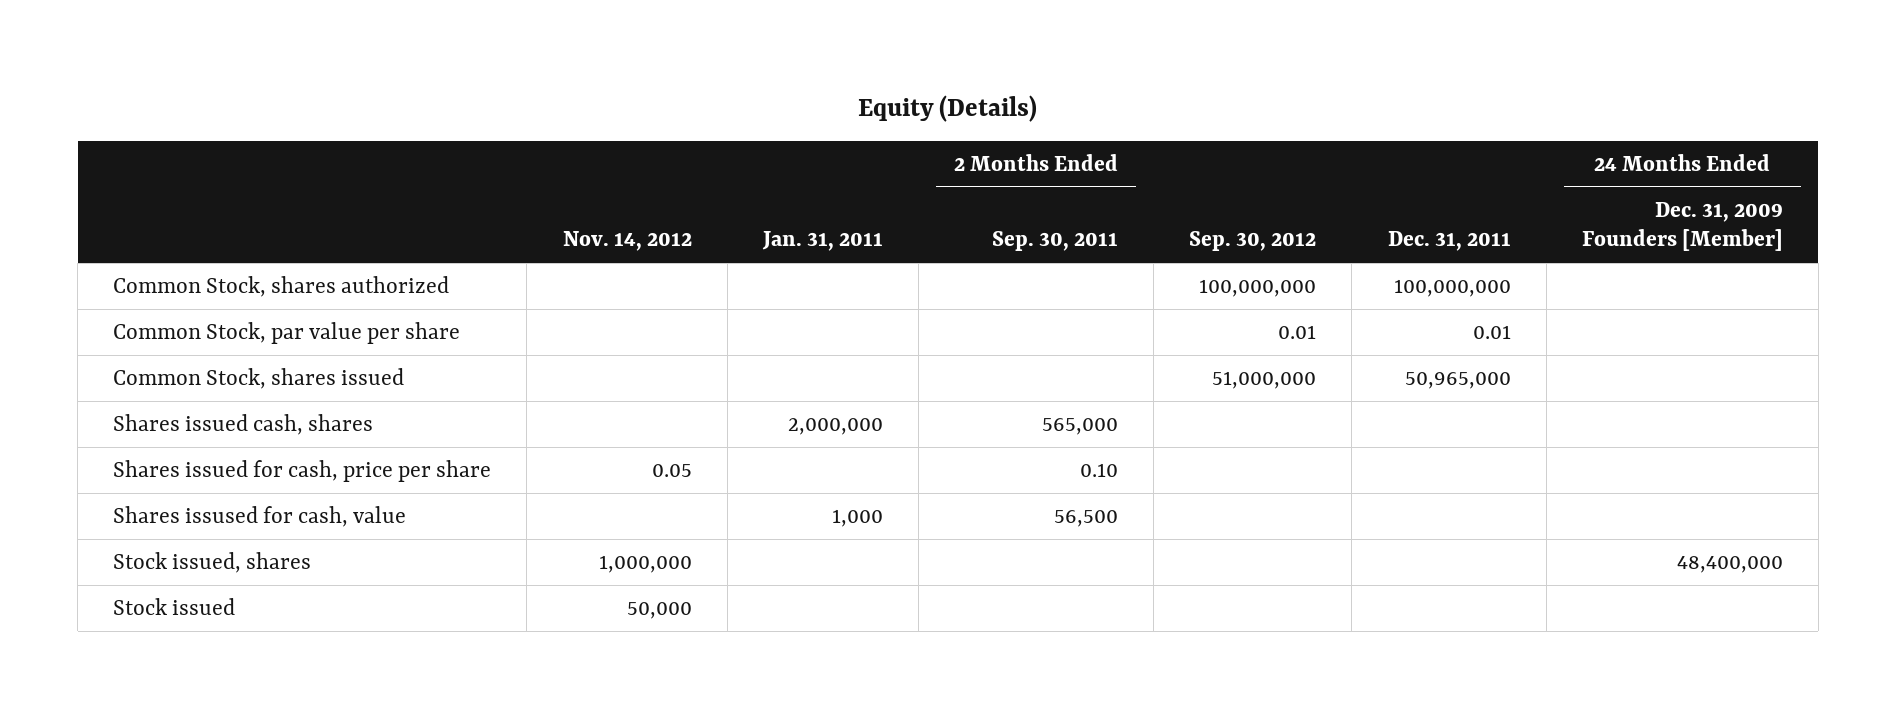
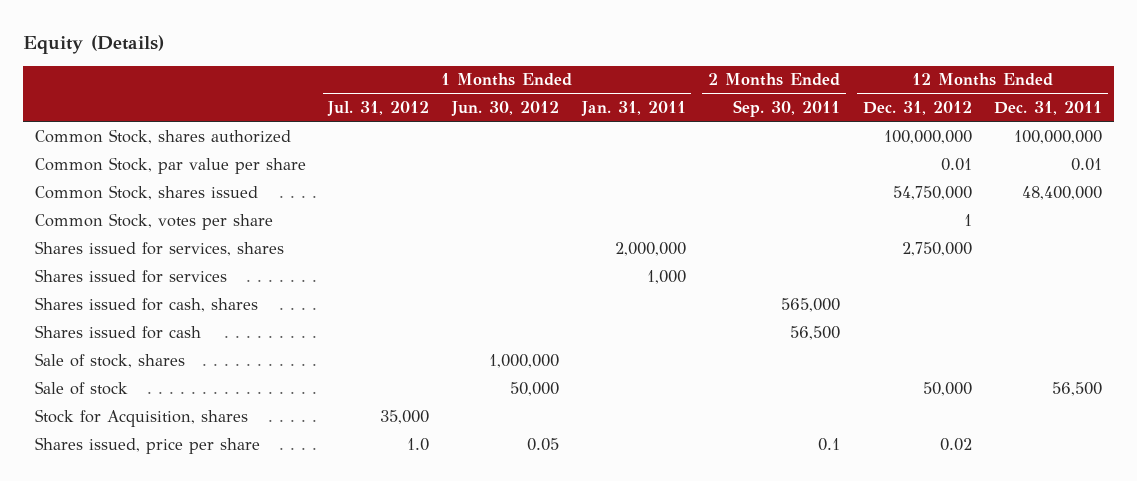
- | Nov. 14, 2012 | Jan. 31, 2011 | 2 Months Ended Sep. 30, 2011 | Sep. 30, 2012 | Dec. 31, 2011 | 24 Months Ended Dec. 31, 2009 Founders [Member]
+ | 1 Months Ended Jul. 31, 2012 | 1 Months Ended Jun. 30, 2012 | 1 Months Ended Jan. 31, 2011 | 2 Months Ended Sep. 30, 2011 | 12 Months Ended Dec. 31, 2012 | 12 Months Ended Dec. 31, 2011
- Shares issued cash, shares | | 2,000,000 | 565,000 | | |
- Shares issued for cash, price per share | 0.05 | | 0.10 | | |
- Shares issused for cash, value | | 1,000 | 56,500 | | |
- Stock issued, shares | 1,000,000 | | | | | 48,400,000
- Stock issued | 50,000 | | | | |
+ Common Stock, votes per share | | | | | 1 |
+ Shares issued for services, shares | | | 2,000,000 | | 2,750,000 |
+ Shares issued for services | | | 1,000 | | |
+ Shares issued for cash, shares | | | | 565,000 | |
+ Shares issued for cash | | | | 56,500 | |
+ Sale of stock, shares | | 1,000,000 | | | |
+ Sale of stock | | 50,000 | | | 50,000 | 56,500
+ Stock for Acquisition, shares | 35,000 | | | | |
+ Shares issued, price per share | 1.0 | 0.05 | | 0.1 | 0.02 |

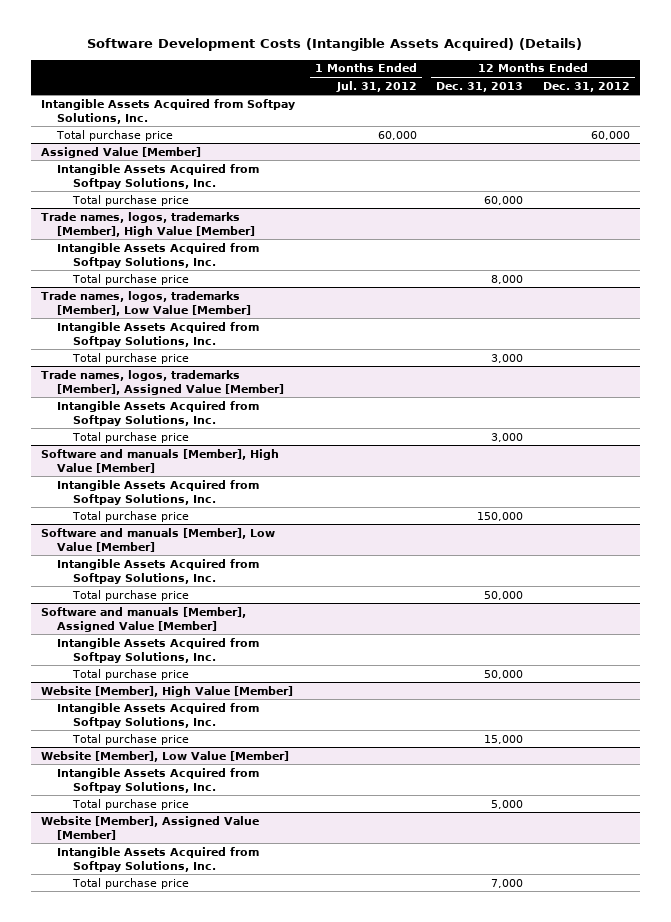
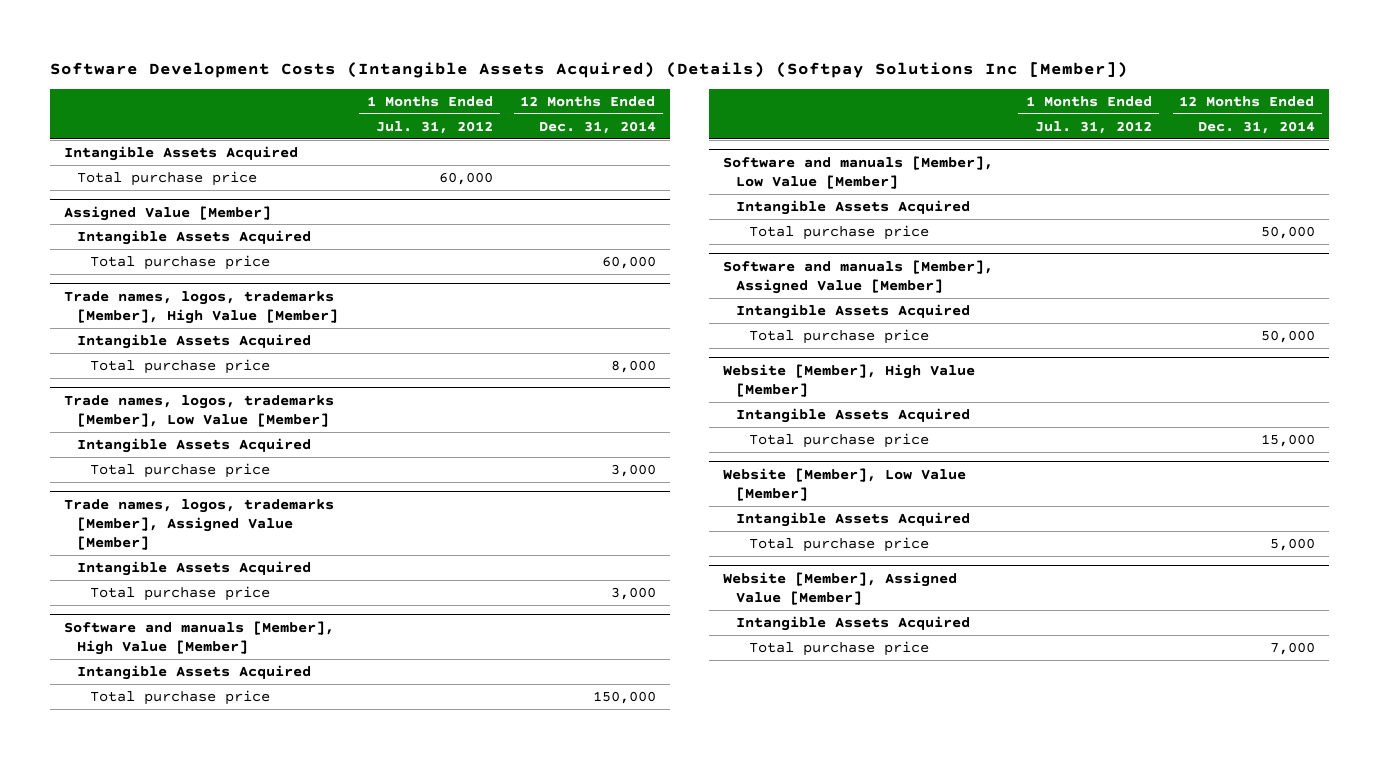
- Software Development Costs (Intangible Assets Acquired) (Details)
+ Software Development Costs (Intangible Assets Acquired) (Details) (Softpay Solutions Inc [Member])
- | 1 Months Ended Jul. 31, 2012 | 12 Months Ended Dec. 31, 2013 | 12 Months Ended Dec. 31, 2012
+ | 1 Months Ended Jul. 31, 2012 | 12 Months Ended Dec. 31, 2014
- Intangible Assets Acquired from Softpay Solutions, Inc.
+ Intangible Assets Acquired
@ Assigned Value [Member]
- Intangible Assets Acquired from Softpay Solutions, Inc.
+ Intangible Assets Acquired
@ Trade names, logos, trademarks [Member], High Value [Member]
- Intangible Assets Acquired from Softpay Solutions, Inc.
+ Intangible Assets Acquired
@ Trade names, logos, trademarks [Member], Low Value [Member]
- Intangible Assets Acquired from Softpay Solutions, Inc.
+ Intangible Assets Acquired
@ Trade names, logos, trademarks [Member], Assigned Value [Member]
- Intangible Assets Acquired from Softpay Solutions, Inc.
+ Intangible Assets Acquired
@ Software and manuals [Member], High Value [Member]
- Intangible Assets Acquired from Softpay Solutions, Inc.
+ Intangible Assets Acquired
@ Software and manuals [Member], Low Value [Member]
- Intangible Assets Acquired from Softpay Solutions, Inc.
+ Intangible Assets Acquired
@ Software and manuals [Member], Assigned Value [Member]
- Intangible Assets Acquired from Softpay Solutions, Inc.
+ Intangible Assets Acquired
@ Website [Member], High Value [Member]
- Intangible Assets Acquired from Softpay Solutions, Inc.
+ Intangible Assets Acquired
@ Website [Member], Low Value [Member]
- Intangible Assets Acquired from Softpay Solutions, Inc.
+ Intangible Assets Acquired
@ Website [Member], Assigned Value [Member]
- Intangible Assets Acquired from Softpay Solutions, Inc.
+ Intangible Assets Acquired

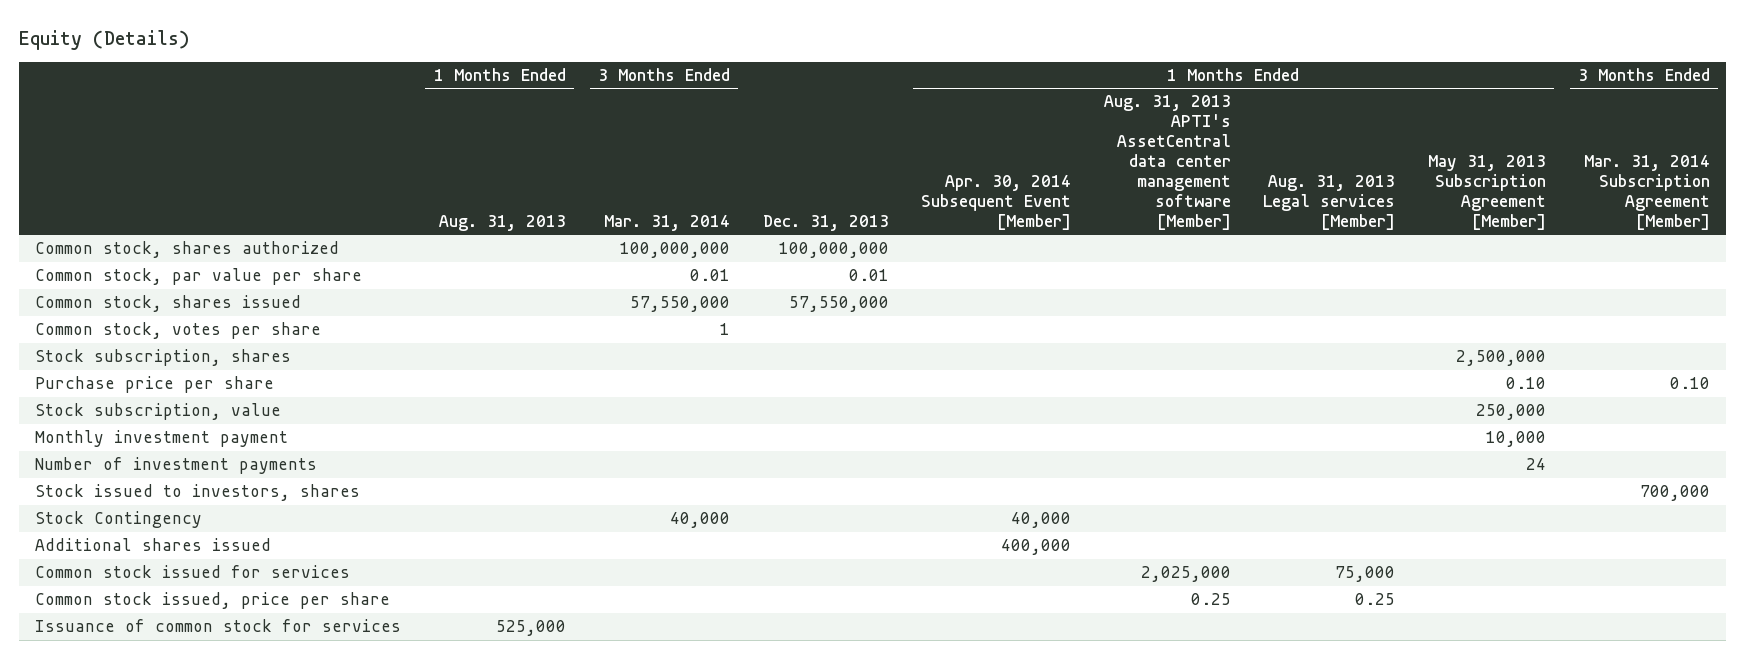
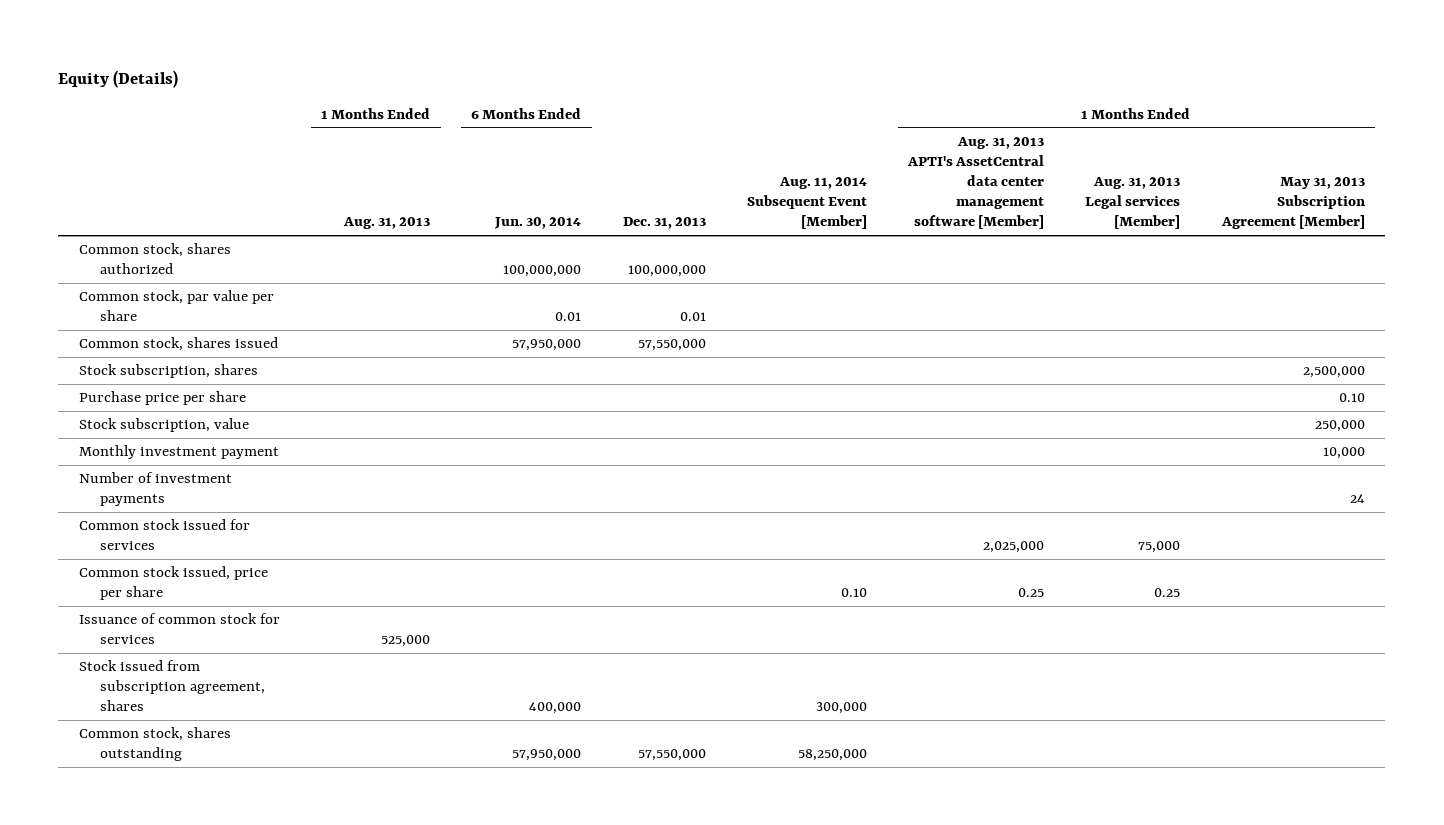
- | 1 Months Ended Aug. 31, 2013 | 3 Months Ended Mar. 31, 2014 | Dec. 31, 2013 | 1 Months Ended Apr. 30, 2014 Subsequent Event [Member] | 1 Months Ended Aug. 31, 2013 APTI's AssetCentral data center management software [Member] | 1 Months Ended Aug. 31, 2013 Legal services [Member] | 1 Months Ended May 31, 2013 Subscription Agreement [Member] | 3 Months Ended Mar. 31, 2014 Subscription Agreement [Member]
+ | 1 Months Ended Aug. 31, 2013 | 6 Months Ended Jun. 30, 2014 | Dec. 31, 2013 | Aug. 11, 2014 Subsequent Event [Member] | 1 Months Ended Aug. 31, 2013 APTI's AssetCentral data center management software [Member] | 1 Months Ended Aug. 31, 2013 Legal services [Member] | 1 Months Ended May 31, 2013 Subscription Agreement [Member]
- Common stock, votes per share | | 1 | | | | | |
- Stock issued to investors, shares | | | | | | | | 700,000
- Stock Contingency | | 40,000 | | 40,000 | | | |
- Additional shares issued | | | | 400,000 | | | |
+ Stock issued from subscription agreement, shares | | 400,000 | | 300,000 | | |
+ Common stock, shares outstanding | | 57,950,000 | 57,550,000 | 58,250,000 | | |

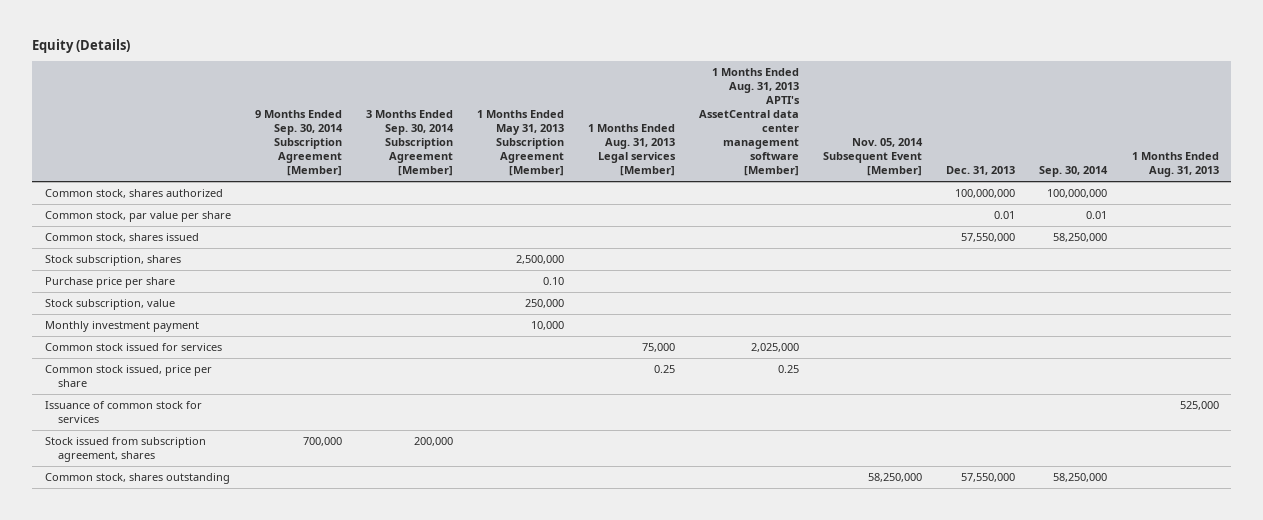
- | 1 Months Ended Aug. 31, 2013 | 6 Months Ended Jun. 30, 2014 | Dec. 31, 2013 | Aug. 11, 2014 Subsequent Event [Member] | 1 Months Ended Aug. 31, 2013 APTI's AssetCentral data center management software [Member] | 1 Months Ended Aug. 31, 2013 Legal services [Member] | 1 Months Ended May 31, 2013 Subscription Agreement [Member]
+ | 9 Months Ended Sep. 30, 2014 Subscription Agreement [Member] | 3 Months Ended Sep. 30, 2014 Subscription Agreement [Member] | 1 Months Ended May 31, 2013 Subscription Agreement [Member] | 1 Months Ended Aug. 31, 2013 Legal services [Member] | 1 Months Ended Aug. 31, 2013 APTI's AssetCentral data center management software [Member] | Nov. 05, 2014 Subsequent Event [Member] | Dec. 31, 2013 | Sep. 30, 2014 | 1 Months Ended Aug. 31, 2013
- Number of investment payments | | | | | | | 24

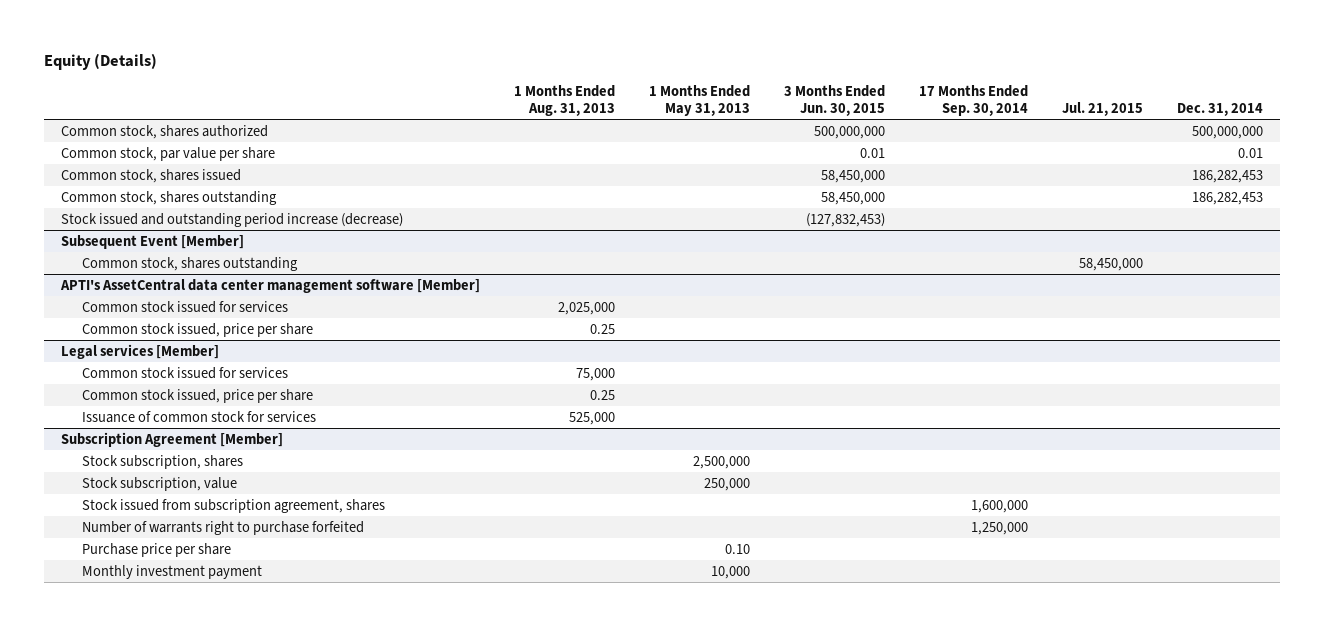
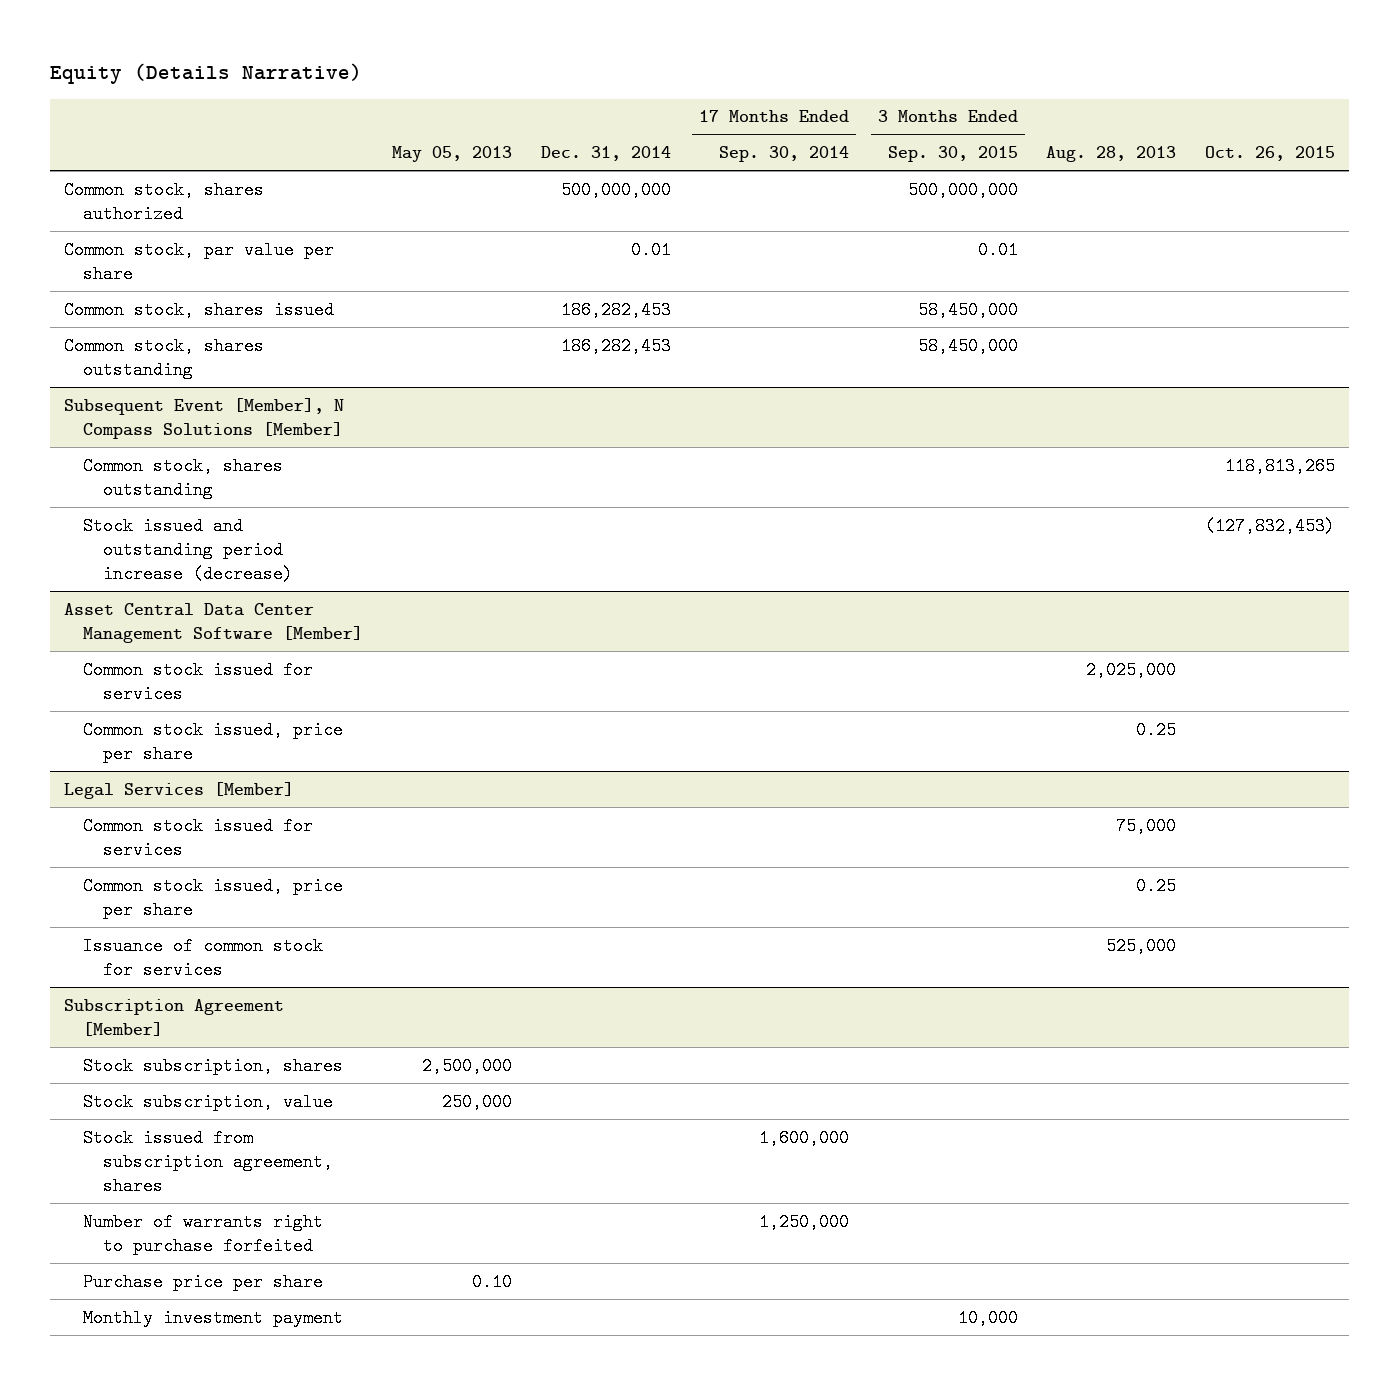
- Equity (Details)
+ Equity (Details Narrative)
- | 1 Months Ended Aug. 31, 2013 | 1 Months Ended May 31, 2013 | 3 Months Ended Jun. 30, 2015 | 17 Months Ended Sep. 30, 2014 | Jul. 21, 2015 | Dec. 31, 2014
+ | May 05, 2013 | Dec. 31, 2014 | 17 Months Ended Sep. 30, 2014 | 3 Months Ended Sep. 30, 2015 | Aug. 28, 2013 | Oct. 26, 2015
- Stock issued and outstanding period increase (decrease) | | | (127,832,453) | | |
- Subsequent Event [Member]
+ Subsequent Event [Member], N Compass Solutions [Member]
- APTI's AssetCentral data center management software [Member]
+ Stock issued and outstanding period increase (decrease) | | | | | | (127,832,453)
+ Asset Central Data Center Management Software [Member]
- Legal services [Member]
+ Legal Services [Member]

